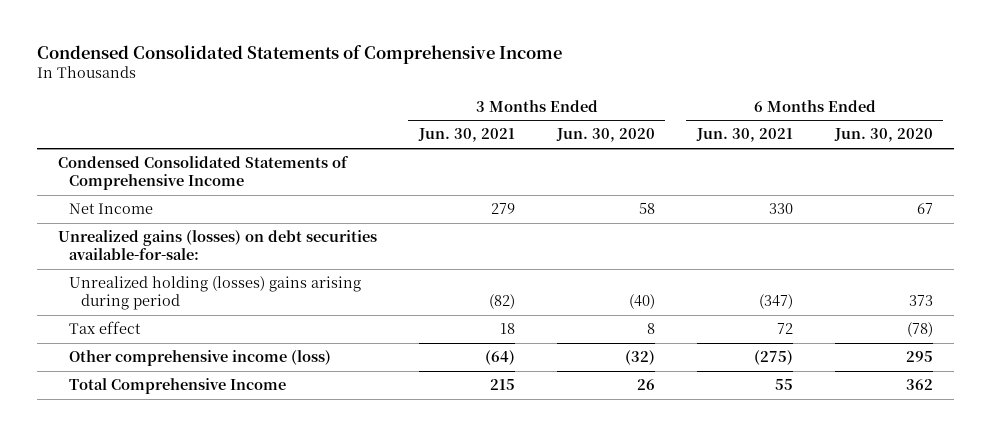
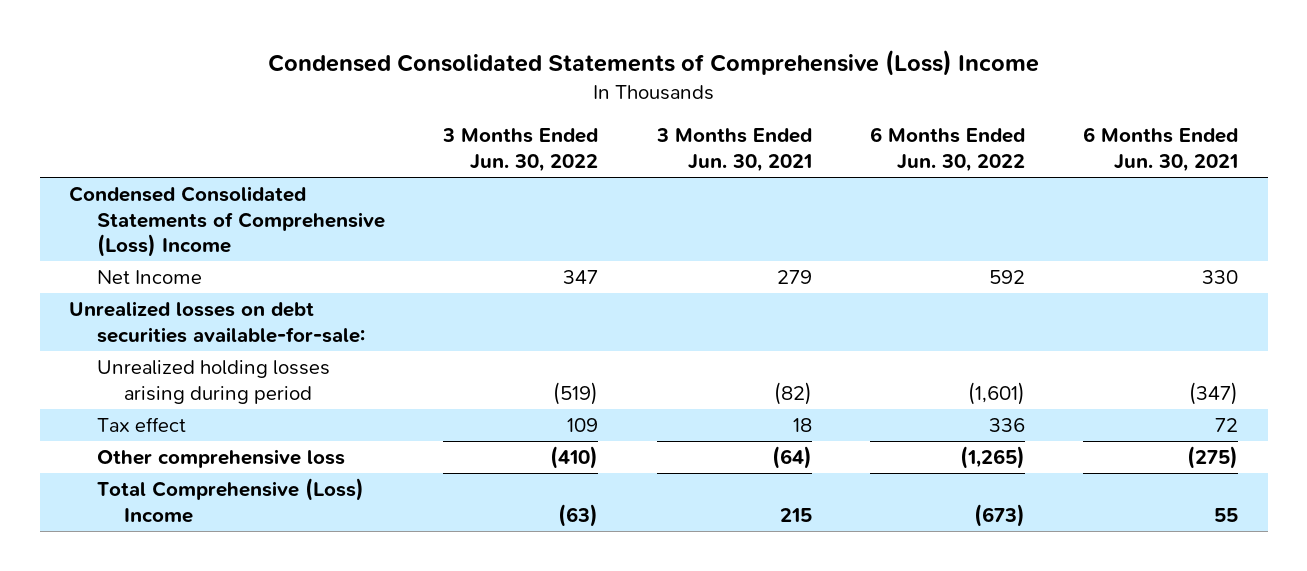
- Condensed Consolidated Statements of Comprehensive Income
+ Condensed Consolidated Statements of Comprehensive (Loss) Income
- | 3 Months Ended Jun. 30, 2021 | 3 Months Ended Jun. 30, 2020 | 6 Months Ended Jun. 30, 2021 | 6 Months Ended Jun. 30, 2020
+ | 3 Months Ended Jun. 30, 2022 | 3 Months Ended Jun. 30, 2021 | 6 Months Ended Jun. 30, 2022 | 6 Months Ended Jun. 30, 2021
- Condensed Consolidated Statements of Comprehensive Income
+ Condensed Consolidated Statements of Comprehensive (Loss) Income
- Unrealized gains (losses) on debt securities available-for-sale:
- Unrealized holding (losses) gains arising during period | (82) | (40) | (347) | 373
+ Unrealized losses on debt securities available-for-sale:
+ Unrealized holding losses arising during period | (519) | (82) | (1,601) | (347)
- Other comprehensive income (loss) | (64) | (32) | (275) | 295
- Total Comprehensive Income | 215 | 26 | 55 | 362
+ Other comprehensive loss | (410) | (64) | (1,265) | (275)
+ Total Comprehensive (Loss) Income | (63) | 215 | (673) | 55

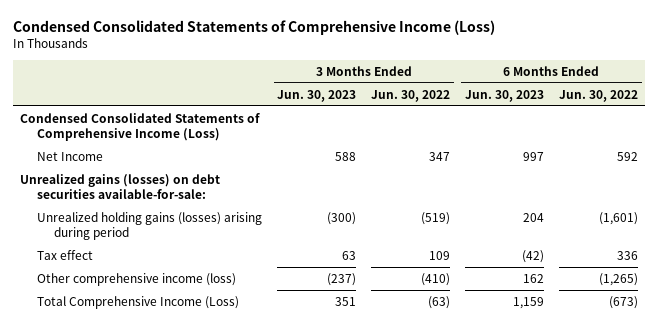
- Condensed Consolidated Statements of Comprehensive (Loss) Income
+ Condensed Consolidated Statements of Comprehensive Income (Loss)
- | 3 Months Ended Jun. 30, 2022 | 3 Months Ended Jun. 30, 2021 | 6 Months Ended Jun. 30, 2022 | 6 Months Ended Jun. 30, 2021
+ | 3 Months Ended Jun. 30, 2023 | 3 Months Ended Jun. 30, 2022 | 6 Months Ended Jun. 30, 2023 | 6 Months Ended Jun. 30, 2022
- Condensed Consolidated Statements of Comprehensive (Loss) Income
+ Condensed Consolidated Statements of Comprehensive Income (Loss)
- Unrealized losses on debt securities available-for-sale:
- Unrealized holding losses arising during period | (519) | (82) | (1,601) | (347)
+ Unrealized gains (losses) on debt securities available-for-sale:
+ Unrealized holding gains (losses) arising during period | (300) | (519) | 204 | (1,601)
- Other comprehensive loss | (410) | (64) | (1,265) | (275)
- Total Comprehensive (Loss) Income | (63) | 215 | (673) | 55
+ Other comprehensive income (loss) | (237) | (410) | 162 | (1,265)
+ Total Comprehensive Income (Loss) | 351 | (63) | 1,159 | (673)

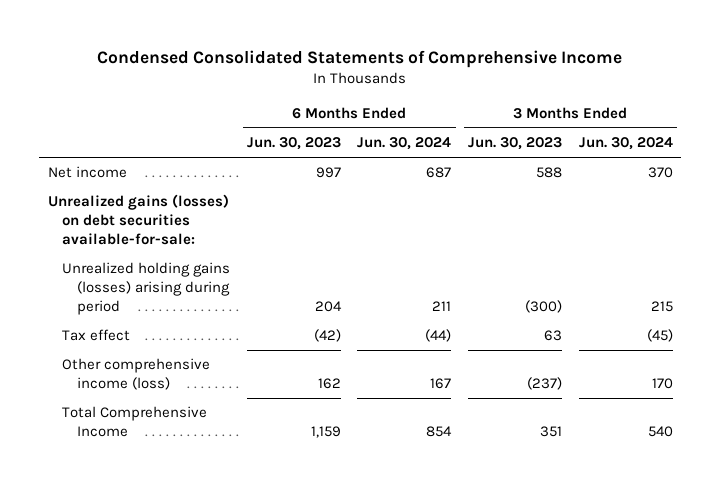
- Condensed Consolidated Statements of Comprehensive Income (Loss)
+ Condensed Consolidated Statements of Comprehensive Income
- | 3 Months Ended Jun. 30, 2023 | 3 Months Ended Jun. 30, 2022 | 6 Months Ended Jun. 30, 2023 | 6 Months Ended Jun. 30, 2022
+ | 6 Months Ended Jun. 30, 2023 | 6 Months Ended Jun. 30, 2024 | 3 Months Ended Jun. 30, 2023 | 3 Months Ended Jun. 30, 2024
- Condensed Consolidated Statements of Comprehensive Income (Loss)
- Net Income | 588 | 347 | 997 | 592
+ Net income | 997 | 687 | 588 | 370
- Total Comprehensive Income (Loss) | 351 | (63) | 1,159 | (673)
+ Total Comprehensive Income | 1,159 | 854 | 351 | 540

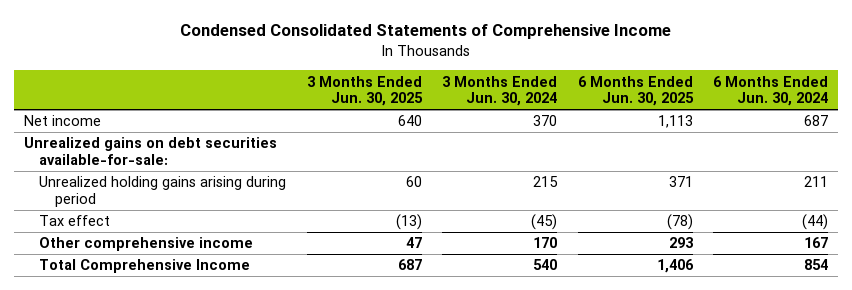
- | 6 Months Ended Jun. 30, 2023 | 6 Months Ended Jun. 30, 2024 | 3 Months Ended Jun. 30, 2023 | 3 Months Ended Jun. 30, 2024
+ | 3 Months Ended Jun. 30, 2025 | 3 Months Ended Jun. 30, 2024 | 6 Months Ended Jun. 30, 2025 | 6 Months Ended Jun. 30, 2024
- Unrealized gains (losses) on debt securities available-for-sale:
- Unrealized holding gains (losses) arising during period | 204 | 211 | (300) | 215
+ Unrealized gains on debt securities available-for-sale:
+ Unrealized holding gains arising during period | 60 | 215 | 371 | 211
- Other comprehensive income (loss) | 162 | 167 | (237) | 170
+ Other comprehensive income | 47 | 170 | 293 | 167

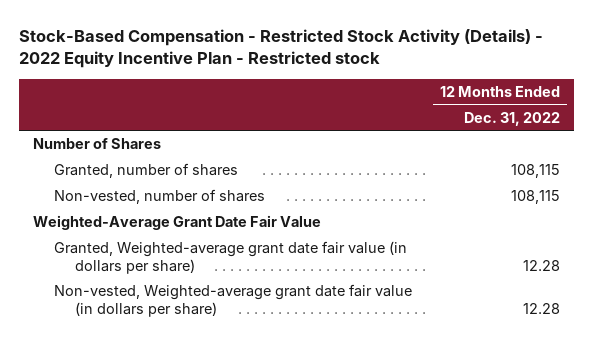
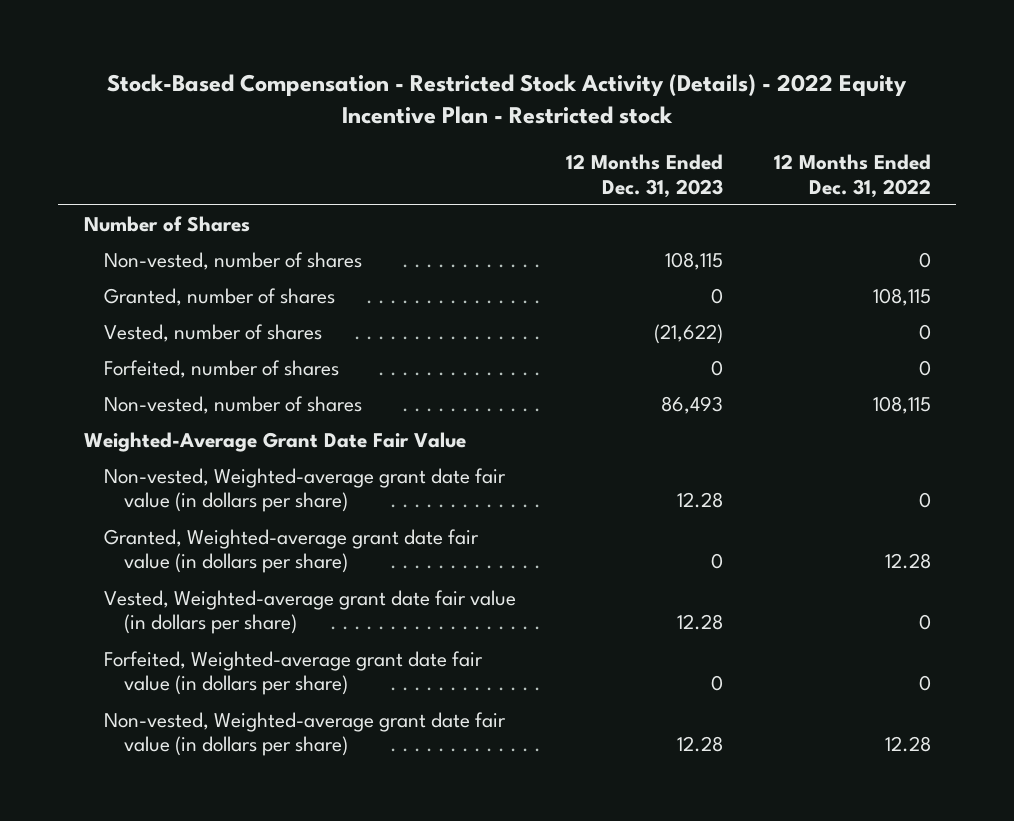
- | 12 Months Ended Dec. 31, 2022
+ | 12 Months Ended Dec. 31, 2023 | 12 Months Ended Dec. 31, 2022
+ Non-vested, number of shares | 108,115 | 0
+ Vested, number of shares | (21,622) | 0
+ Forfeited, number of shares | 0 | 0
+ Non-vested, Weighted-average grant date fair value (in dollars per share) | 12.28 | 0
+ Vested, Weighted-average grant date fair value (in dollars per share) | 12.28 | 0
+ Forfeited, Weighted-average grant date fair value (in dollars per share) | 0 | 0

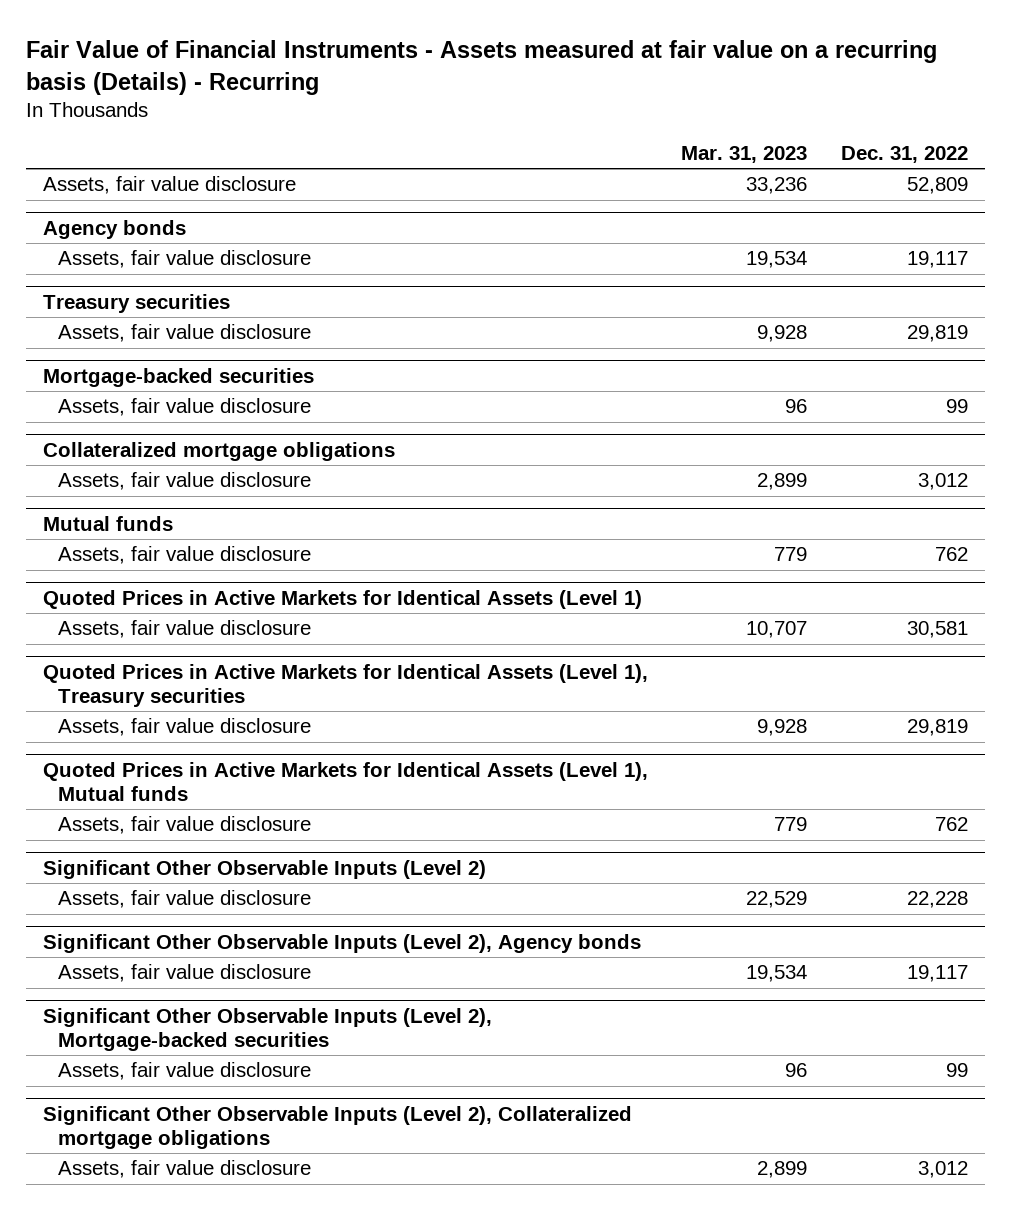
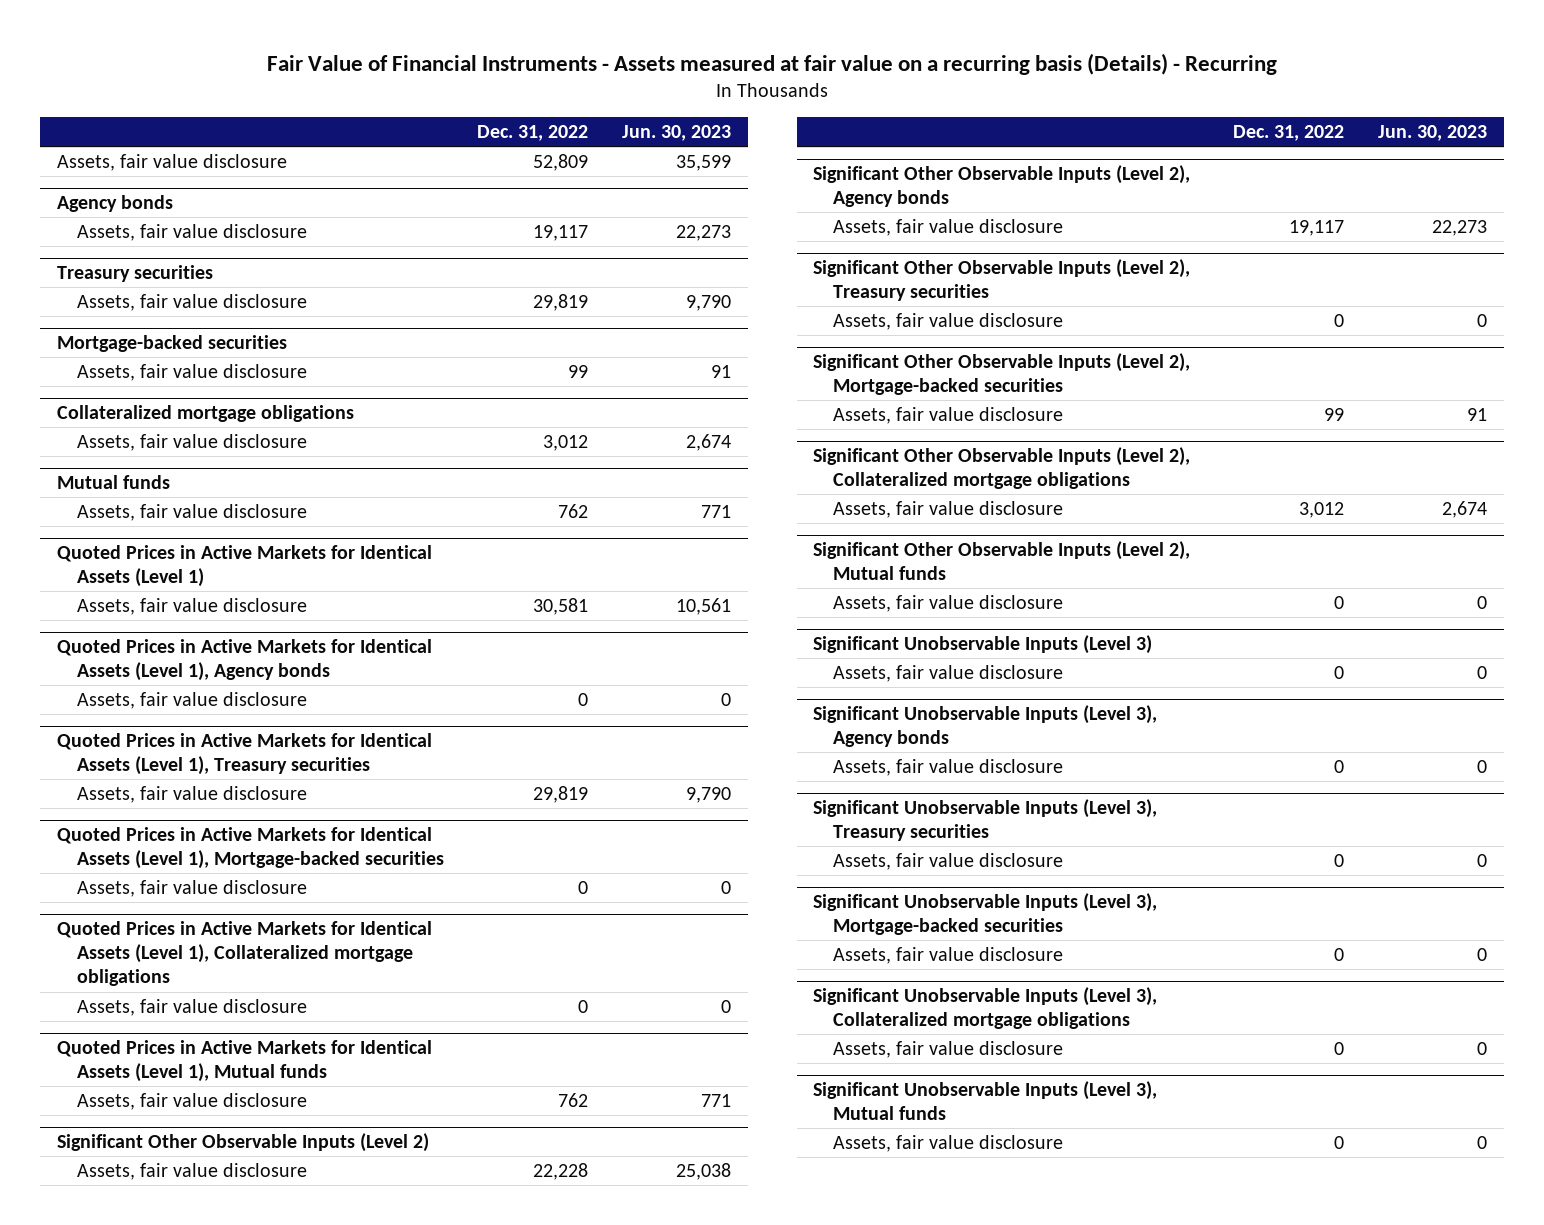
- | Mar. 31, 2023 | Dec. 31, 2022
+ | Dec. 31, 2022 | Jun. 30, 2023
+ Quoted Prices in Active Markets for Identical Assets (Level 1), Agency bonds
+ Assets, fair value disclosure | 0 | 0
+ Quoted Prices in Active Markets for Identical Assets (Level 1), Mortgage-backed securities
+ Assets, fair value disclosure | 0 | 0
+ Quoted Prices in Active Markets for Identical Assets (Level 1), Collateralized mortgage obligations
+ Assets, fair value disclosure | 0 | 0
+ Significant Other Observable Inputs (Level 2), Treasury securities
+ Assets, fair value disclosure | 0 | 0
+ Significant Other Observable Inputs (Level 2), Mutual funds
+ Assets, fair value disclosure | 0 | 0
+ Significant Unobservable Inputs (Level 3)
+ Assets, fair value disclosure | 0 | 0
+ Significant Unobservable Inputs (Level 3), Agency bonds
+ Assets, fair value disclosure | 0 | 0
+ Significant Unobservable Inputs (Level 3), Treasury securities
+ Assets, fair value disclosure | 0 | 0
+ Significant Unobservable Inputs (Level 3), Mortgage-backed securities
+ Assets, fair value disclosure | 0 | 0
+ Significant Unobservable Inputs (Level 3), Collateralized mortgage obligations
+ Assets, fair value disclosure | 0 | 0
+ Significant Unobservable Inputs (Level 3), Mutual funds
+ Assets, fair value disclosure | 0 | 0

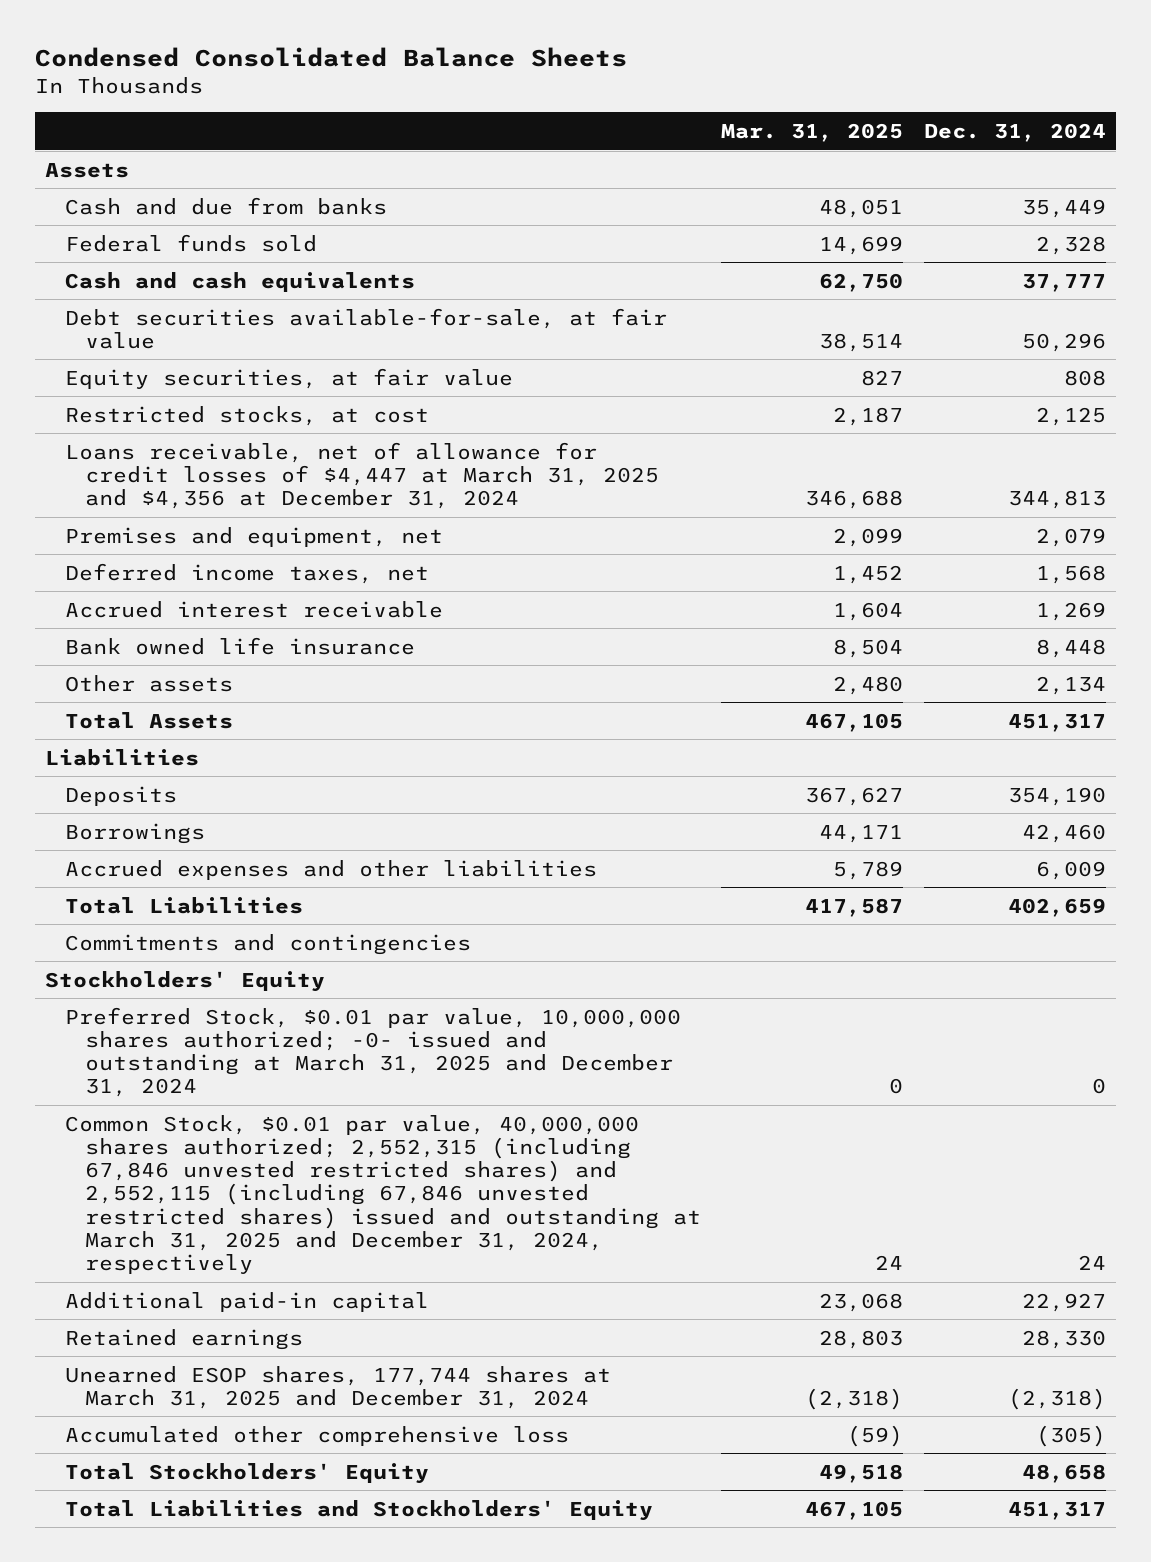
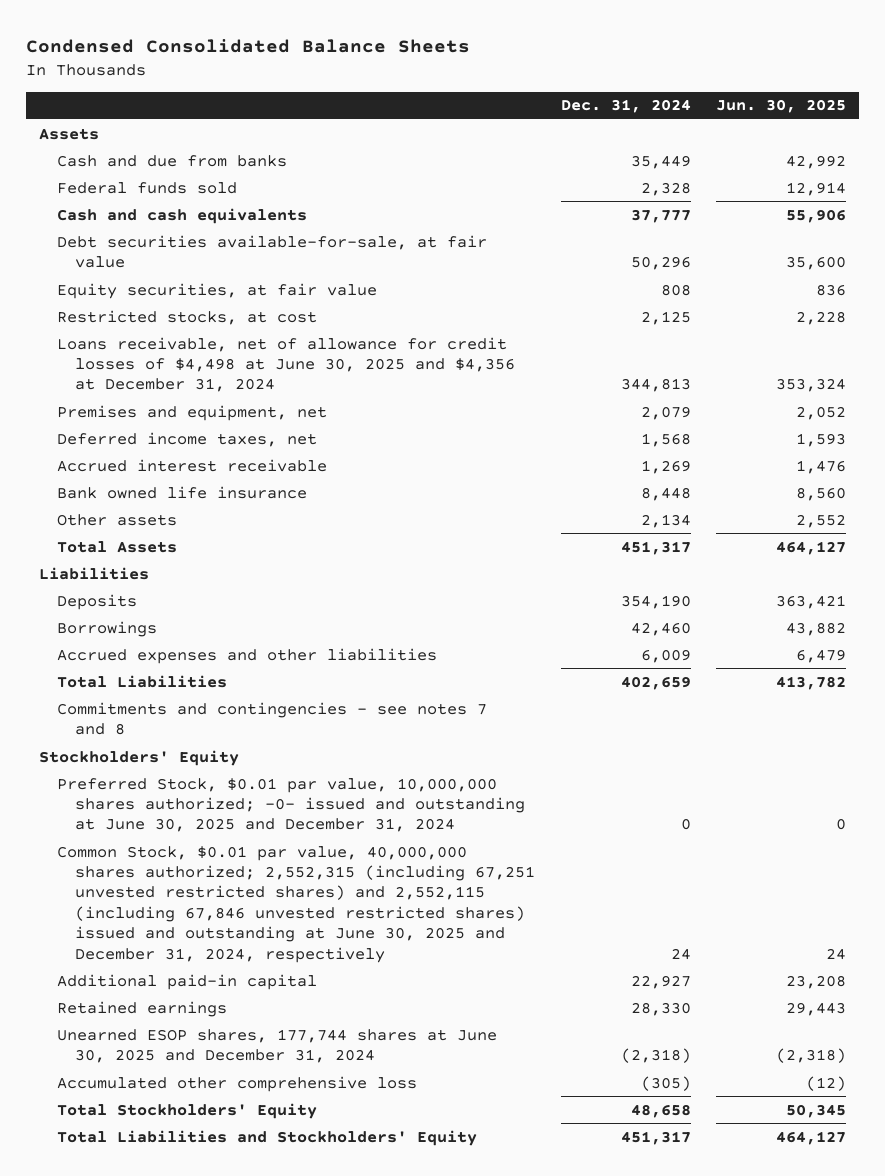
- | Mar. 31, 2025 | Dec. 31, 2024
+ | Dec. 31, 2024 | Jun. 30, 2025
- Loans receivable, net of allowance for credit losses of $4,447 at March 31, 2025 and $4,356 at December 31, 2024 | 346,688 | 344,813
+ Loans receivable, net of allowance for credit losses of $4,498 at June 30, 2025 and $4,356 at December 31, 2024 | 344,813 | 353,324
- Commitments and contingencies
+ Commitments and contingencies - see notes 7 and 8
- Preferred Stock, $0.01 par value, 10,000,000 shares authorized; -0- issued and outstanding at March 31, 2025 and December 31, 2024 | 0 | 0
- Common Stock, $0.01 par value, 40,000,000 shares authorized; 2,552,315 (including 67,846 unvested restricted shares) and 2,552,115 (including 67,846 unvested restricted shares) issued and outstanding at March 31, 2025 and December 31, 2024, respectively | 24 | 24
+ Preferred Stock, $0.01 par value, 10,000,000 shares authorized; -0- issued and outstanding at June 30, 2025 and December 31, 2024 | 0 | 0
+ Common Stock, $0.01 par value, 40,000,000 shares authorized; 2,552,315 (including 67,251 unvested restricted shares) and 2,552,115 (including 67,846 unvested restricted shares) issued and outstanding at June 30, 2025 and December 31, 2024, respectively | 24 | 24
- Unearned ESOP shares, 177,744 shares at March 31, 2025 and December 31, 2024 | (2,318) | (2,318)
+ Unearned ESOP shares, 177,744 shares at June 30, 2025 and December 31, 2024 | (2,318) | (2,318)

